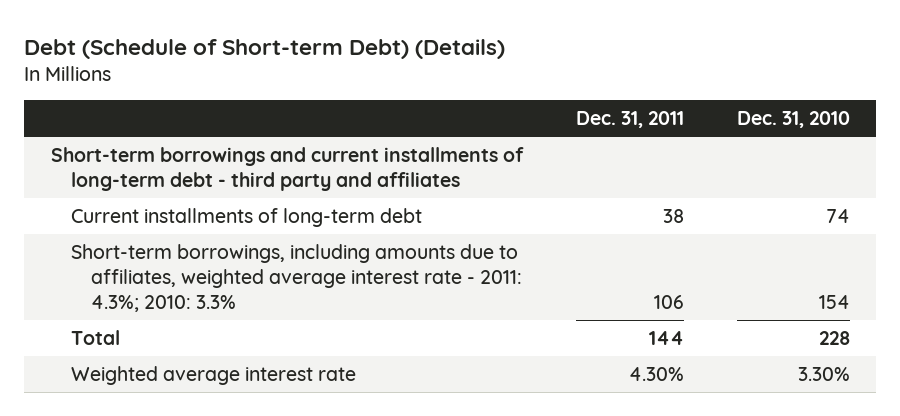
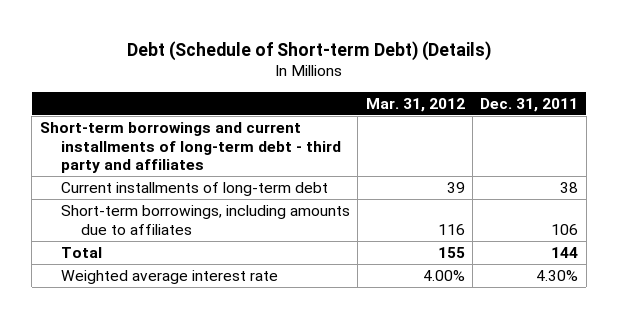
- | Dec. 31, 2011 | Dec. 31, 2010
+ | Mar. 31, 2012 | Dec. 31, 2011
- Short-term borrowings, including amounts due to affiliates, weighted average interest rate - 2011: 4.3%; 2010: 3.3% | 106 | 154
+ Short-term borrowings, including amounts due to affiliates | 116 | 106

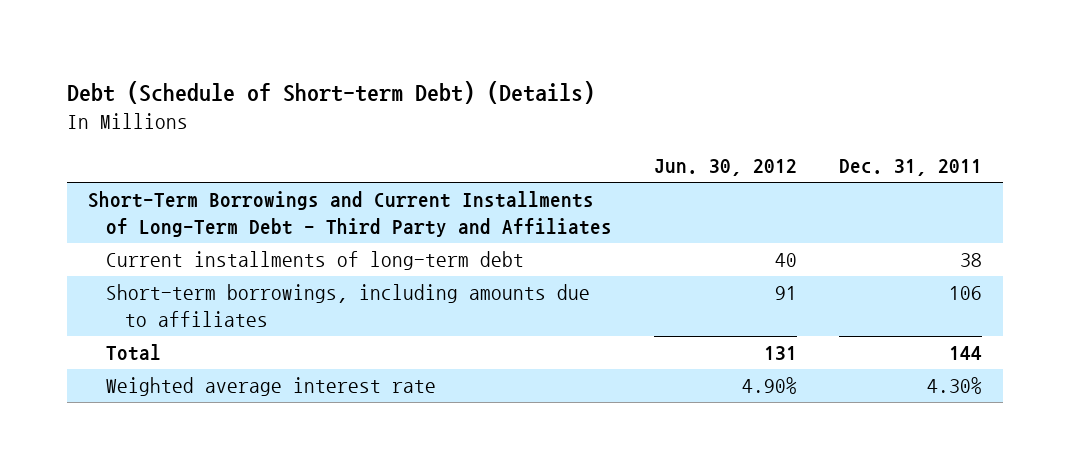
- | Mar. 31, 2012 | Dec. 31, 2011
+ | Jun. 30, 2012 | Dec. 31, 2011
- Short-term borrowings and current installments of long-term debt - third party and affiliates
+ Short-Term Borrowings and Current Installments of Long-Term Debt - Third Party and Affiliates

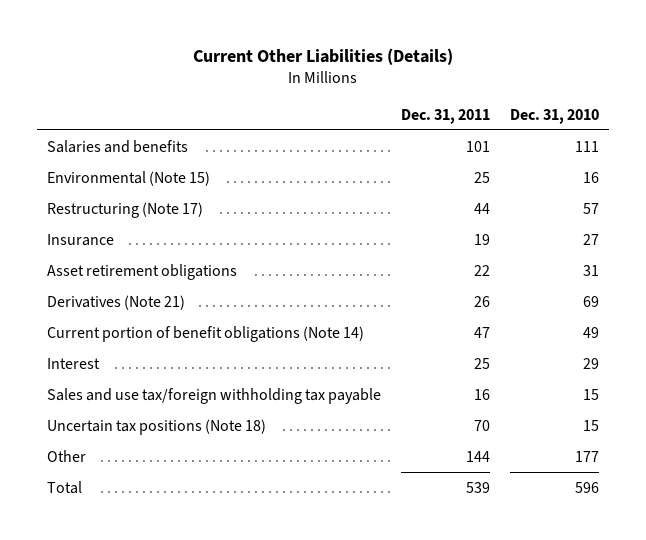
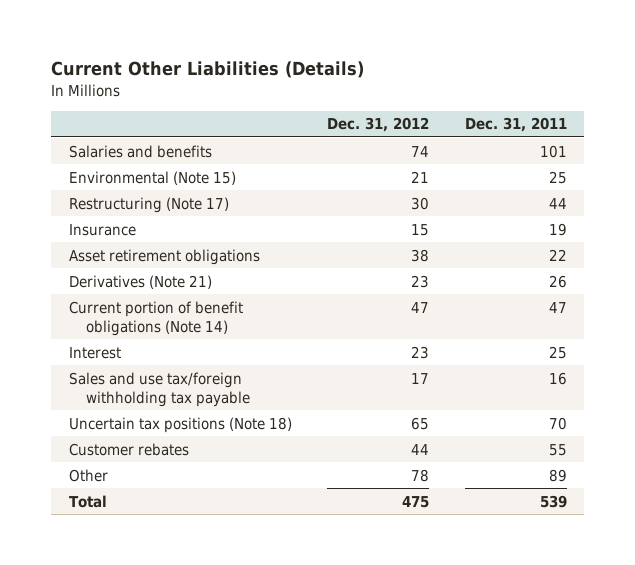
- | Dec. 31, 2011 | Dec. 31, 2010
+ | Dec. 31, 2012 | Dec. 31, 2011
- Other | 144 | 177
+ Customer rebates | 44 | 55
+ Other | 78 | 89

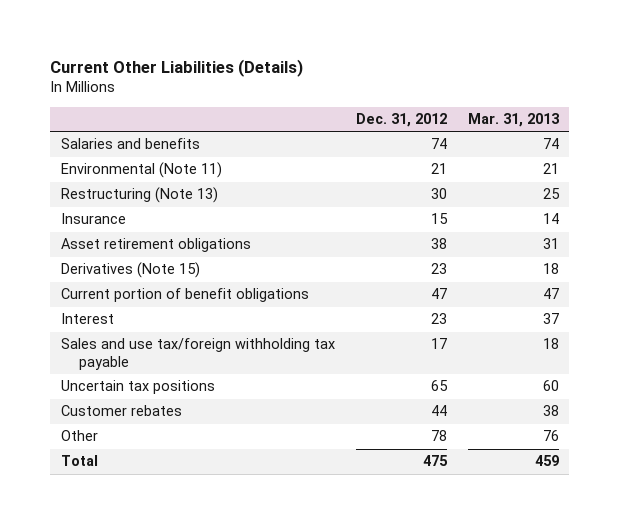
- | Dec. 31, 2012 | Dec. 31, 2011
+ | Dec. 31, 2012 | Mar. 31, 2013
- Environmental (Note 15) | 21 | 25
- Restructuring (Note 17) | 30 | 44
+ Environmental (Note 11) | 21 | 21
+ Restructuring (Note 13) | 30 | 25
- Derivatives (Note 21) | 23 | 26
- Current portion of benefit obligations (Note 14) | 47 | 47
+ Derivatives (Note 15) | 23 | 18
+ Current portion of benefit obligations | 47 | 47
- Uncertain tax positions (Note 18) | 65 | 70
+ Uncertain tax positions | 65 | 60

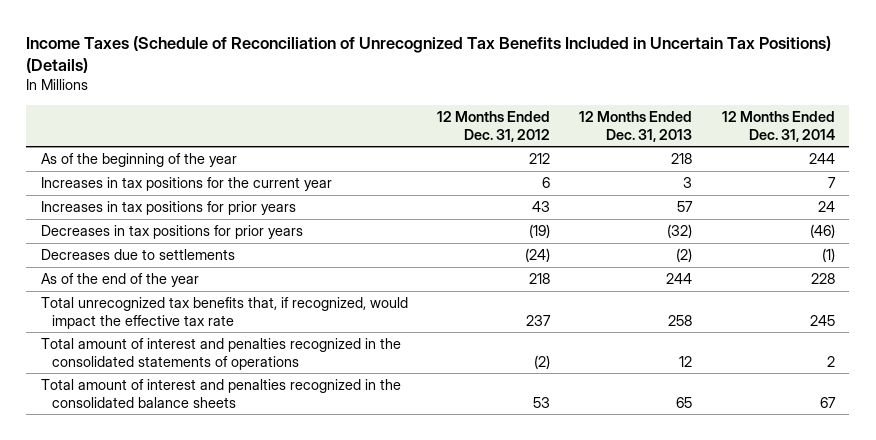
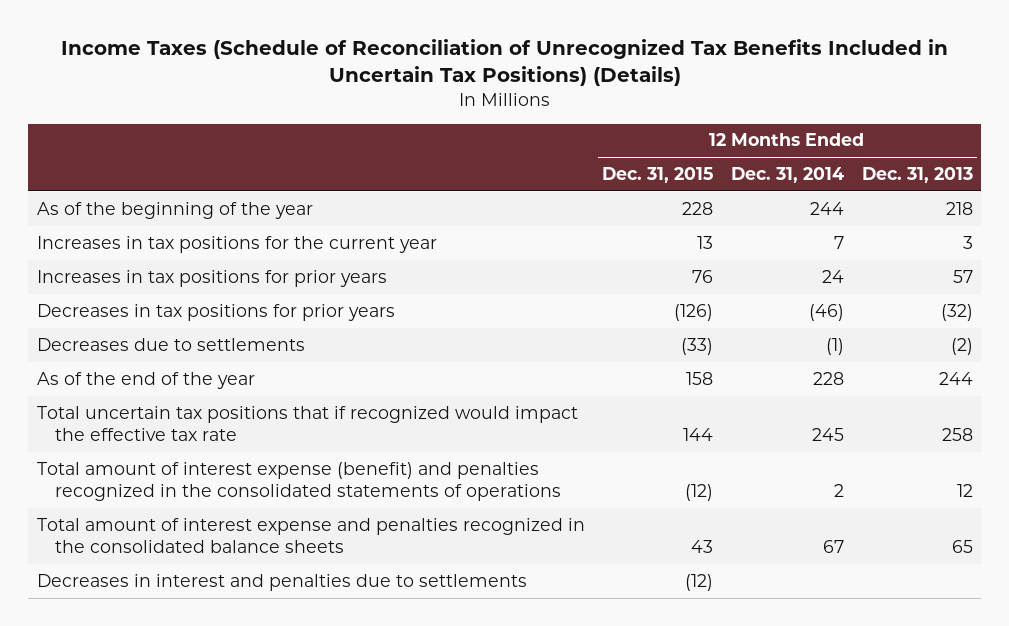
- | 12 Months Ended Dec. 31, 2012 | 12 Months Ended Dec. 31, 2013 | 12 Months Ended Dec. 31, 2014
+ | 12 Months Ended Dec. 31, 2015 | 12 Months Ended Dec. 31, 2014 | 12 Months Ended Dec. 31, 2013
- Total unrecognized tax benefits that, if recognized, would impact the effective tax rate | 237 | 258 | 245
- Total amount of interest and penalties recognized in the consolidated statements of operations | (2) | 12 | 2
- Total amount of interest and penalties recognized in the consolidated balance sheets | 53 | 65 | 67
+ Total uncertain tax positions that if recognized would impact the effective tax rate | 144 | 245 | 258
+ Total amount of interest expense (benefit) and penalties recognized in the consolidated statements of operations | (12) | 2 | 12
+ Total amount of interest expense and penalties recognized in the consolidated balance sheets | 43 | 67 | 65
+ Decreases in interest and penalties due to settlements | (12) | |

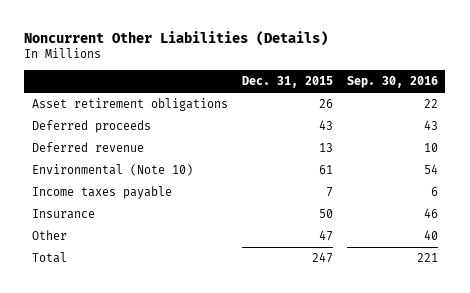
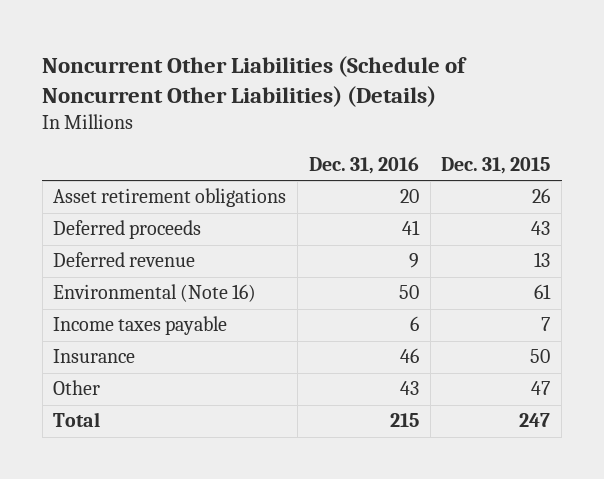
- Noncurrent Other Liabilities (Details)
+ Noncurrent Other Liabilities (Schedule of Noncurrent Other Liabilities) (Details)
- | Dec. 31, 2015 | Sep. 30, 2016
+ | Dec. 31, 2016 | Dec. 31, 2015
- Environmental (Note 10) | 61 | 54
+ Environmental (Note 16) | 50 | 61

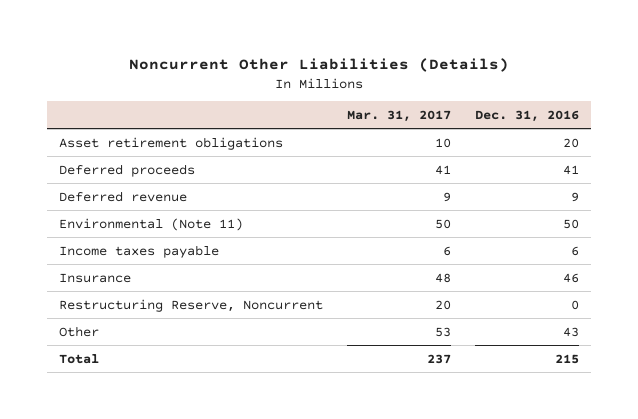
- Noncurrent Other Liabilities (Schedule of Noncurrent Other Liabilities) (Details)
+ Noncurrent Other Liabilities (Details)
- | Dec. 31, 2016 | Dec. 31, 2015
+ | Mar. 31, 2017 | Dec. 31, 2016
- Environmental (Note 16) | 50 | 61
+ Environmental (Note 11) | 50 | 50
+ Restructuring Reserve, Noncurrent | 20 | 0

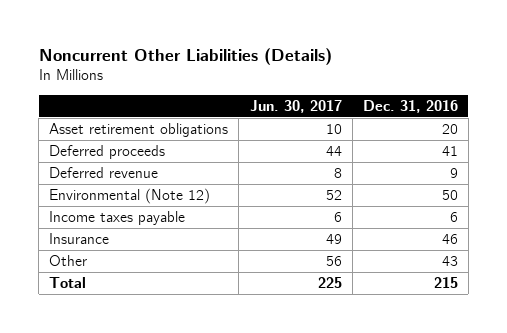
- | Mar. 31, 2017 | Dec. 31, 2016
+ | Jun. 30, 2017 | Dec. 31, 2016
- Environmental (Note 11) | 50 | 50
+ Environmental (Note 12) | 52 | 50
- Restructuring Reserve, Noncurrent | 20 | 0

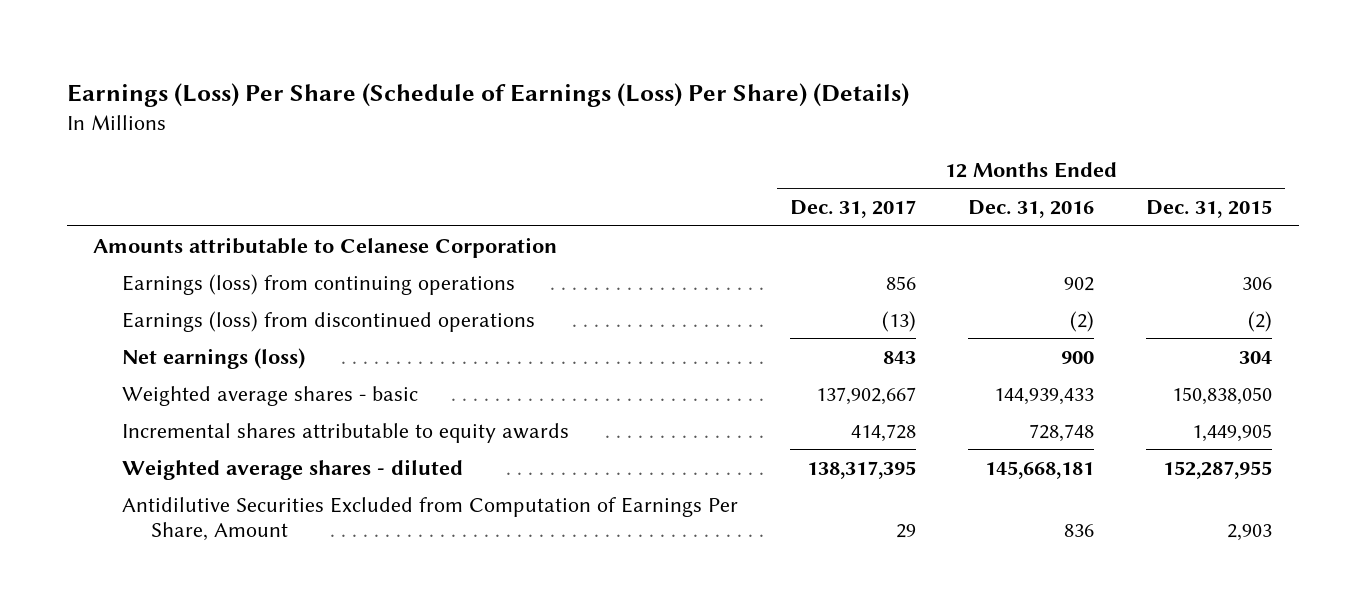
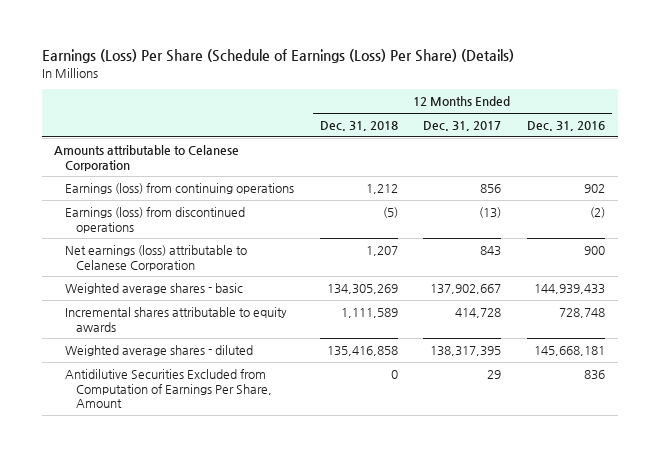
- | 12 Months Ended Dec. 31, 2017 | 12 Months Ended Dec. 31, 2016 | 12 Months Ended Dec. 31, 2015
+ | 12 Months Ended Dec. 31, 2018 | 12 Months Ended Dec. 31, 2017 | 12 Months Ended Dec. 31, 2016
- Net earnings (loss) | 843 | 900 | 304
+ Net earnings (loss) attributable to Celanese Corporation | 1,207 | 843 | 900

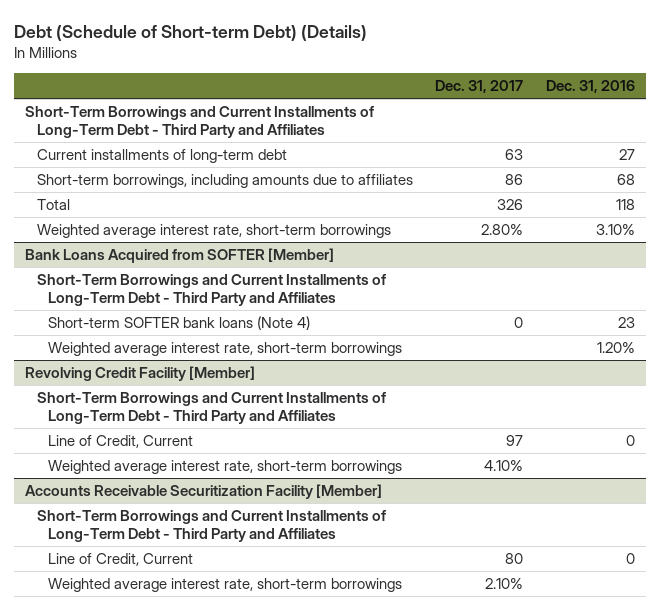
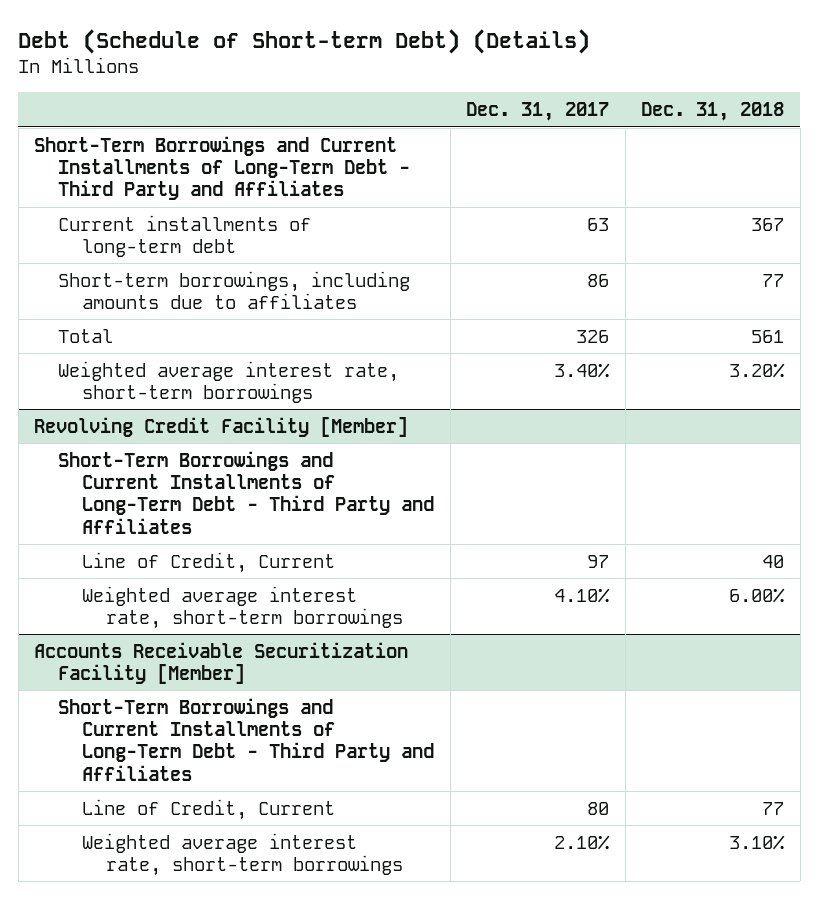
- | Dec. 31, 2017 | Dec. 31, 2016
+ | Dec. 31, 2017 | Dec. 31, 2018
- Weighted average interest rate, short-term borrowings | 2.80% | 3.10%
- Bank Loans Acquired from SOFTER [Member]
- Short-Term Borrowings and Current Installments of Long-Term Debt - Third Party and Affiliates
- Short-term SOFTER bank loans (Note 4) | 0 | 23
- Weighted average interest rate, short-term borrowings | | 1.20%
+ Weighted average interest rate, short-term borrowings | 3.40% | 3.20%

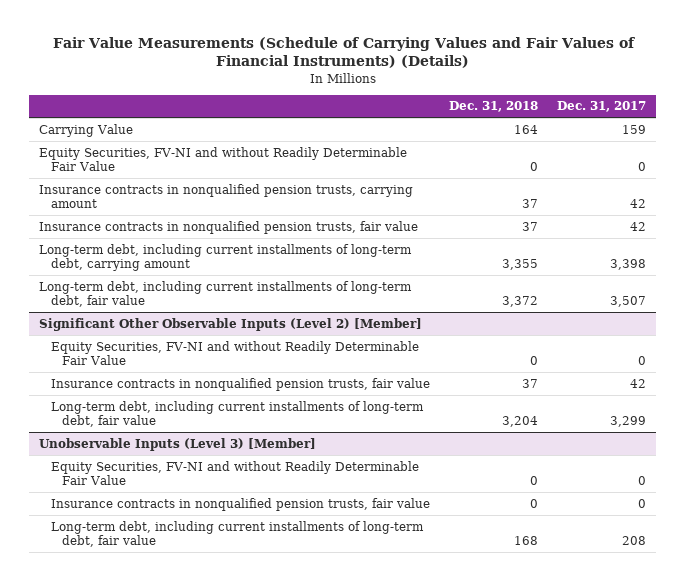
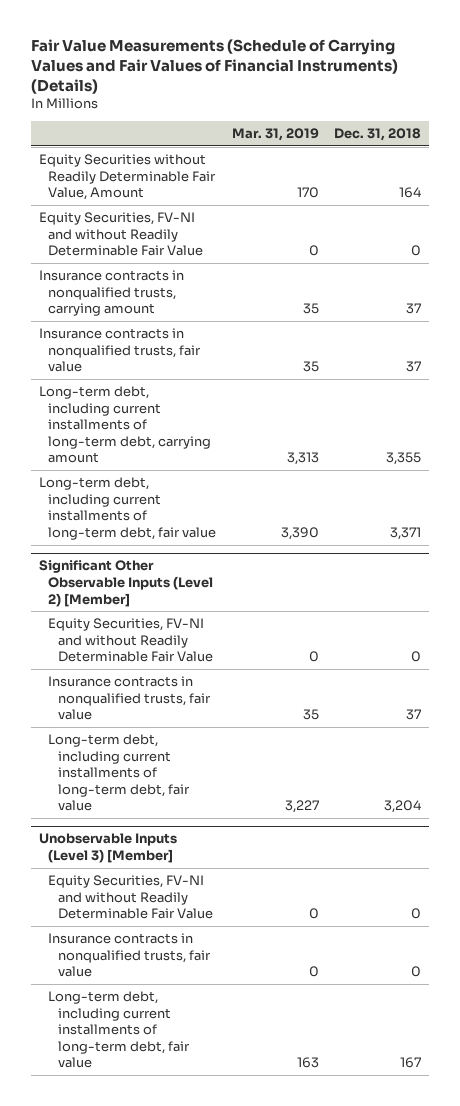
- | Dec. 31, 2018 | Dec. 31, 2017
+ | Mar. 31, 2019 | Dec. 31, 2018
- Carrying Value | 164 | 159
+ Equity Securities without Readily Determinable Fair Value, Amount | 170 | 164
- Insurance contracts in nonqualified pension trusts, carrying amount | 37 | 42
- Insurance contracts in nonqualified pension trusts, fair value | 37 | 42
+ Insurance contracts in nonqualified trusts, carrying amount | 35 | 37
+ Insurance contracts in nonqualified trusts, fair value | 35 | 37
- Long-term debt, including current installments of long-term debt, fair value | 3,372 | 3,507
+ Long-term debt, including current installments of long-term debt, fair value | 3,390 | 3,371
@ Significant Other Observable Inputs (Level 2) [Member]
- Insurance contracts in nonqualified pension trusts, fair value | 37 | 42
+ Insurance contracts in nonqualified trusts, fair value | 35 | 37
@ Unobservable Inputs (Level 3) [Member]
- Insurance contracts in nonqualified pension trusts, fair value | 0 | 0
- Long-term debt, including current installments of long-term debt, fair value | 168 | 208
+ Insurance contracts in nonqualified trusts, fair value | 0 | 0
+ Long-term debt, including current installments of long-term debt, fair value | 163 | 167

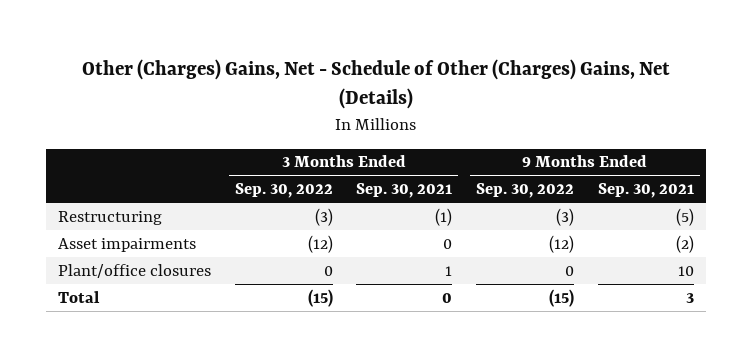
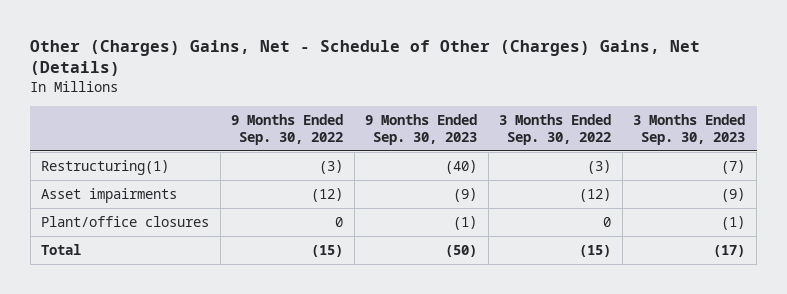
- | 3 Months Ended Sep. 30, 2022 | 3 Months Ended Sep. 30, 2021 | 9 Months Ended Sep. 30, 2022 | 9 Months Ended Sep. 30, 2021
+ | 9 Months Ended Sep. 30, 2022 | 9 Months Ended Sep. 30, 2023 | 3 Months Ended Sep. 30, 2022 | 3 Months Ended Sep. 30, 2023
- Restructuring | (3) | (1) | (3) | (5)
+ Restructuring(1) | (3) | (40) | (3) | (7)

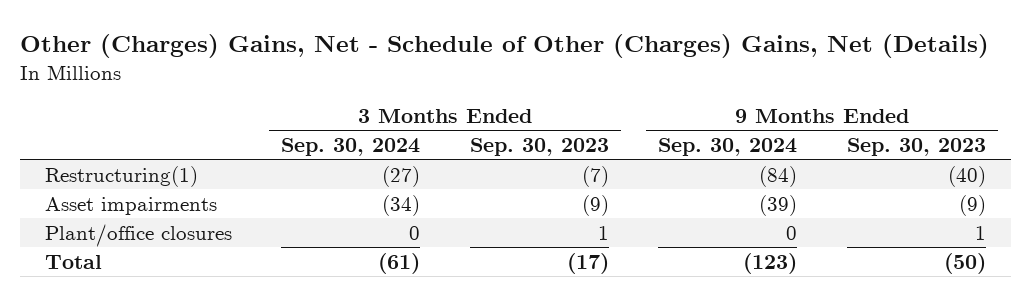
- | 9 Months Ended Sep. 30, 2022 | 9 Months Ended Sep. 30, 2023 | 3 Months Ended Sep. 30, 2022 | 3 Months Ended Sep. 30, 2023
+ | 3 Months Ended Sep. 30, 2024 | 3 Months Ended Sep. 30, 2023 | 9 Months Ended Sep. 30, 2024 | 9 Months Ended Sep. 30, 2023
- Plant/office closures | 0 | (1) | 0 | (1)
+ Plant/office closures | 0 | 1 | 0 | 1

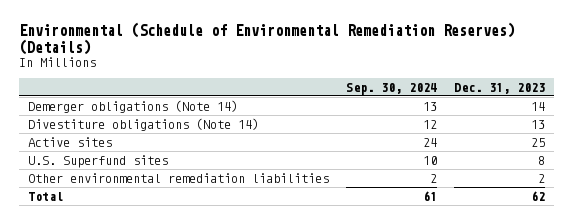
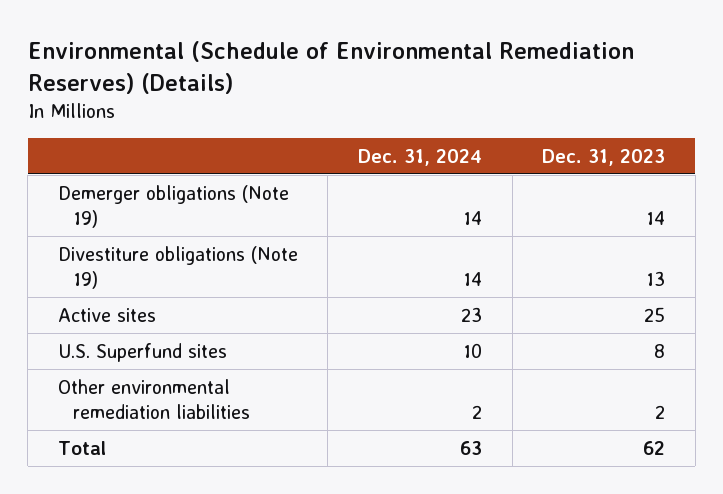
- | Sep. 30, 2024 | Dec. 31, 2023
+ | Dec. 31, 2024 | Dec. 31, 2023
- Demerger obligations (Note 14) | 13 | 14
- Divestiture obligations (Note 14) | 12 | 13
+ Demerger obligations (Note 19) | 14 | 14
+ Divestiture obligations (Note 19) | 14 | 13

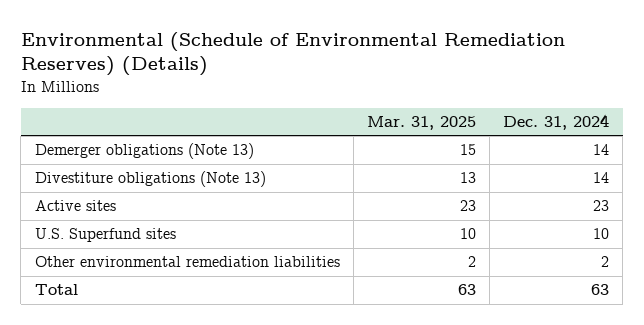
- | Dec. 31, 2024 | Dec. 31, 2023
+ | Mar. 31, 2025 | Dec. 31, 2024
- Demerger obligations (Note 19) | 14 | 14
- Divestiture obligations (Note 19) | 14 | 13
+ Demerger obligations (Note 13) | 15 | 14
+ Divestiture obligations (Note 13) | 13 | 14

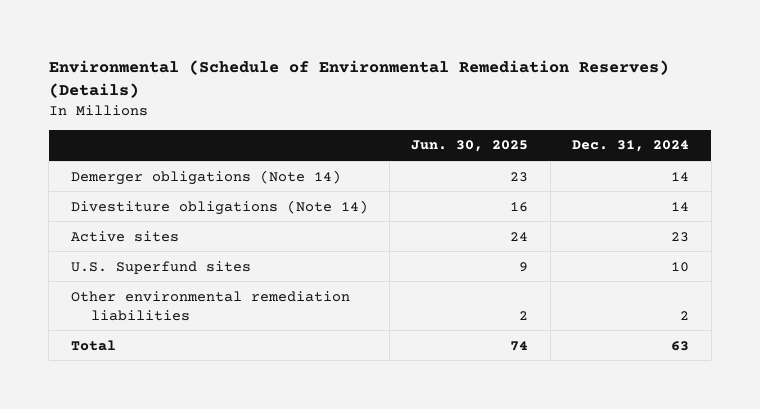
- | Mar. 31, 2025 | Dec. 31, 2024
+ | Jun. 30, 2025 | Dec. 31, 2024
- Demerger obligations (Note 13) | 15 | 14
- Divestiture obligations (Note 13) | 13 | 14
+ Demerger obligations (Note 14) | 23 | 14
+ Divestiture obligations (Note 14) | 16 | 14

